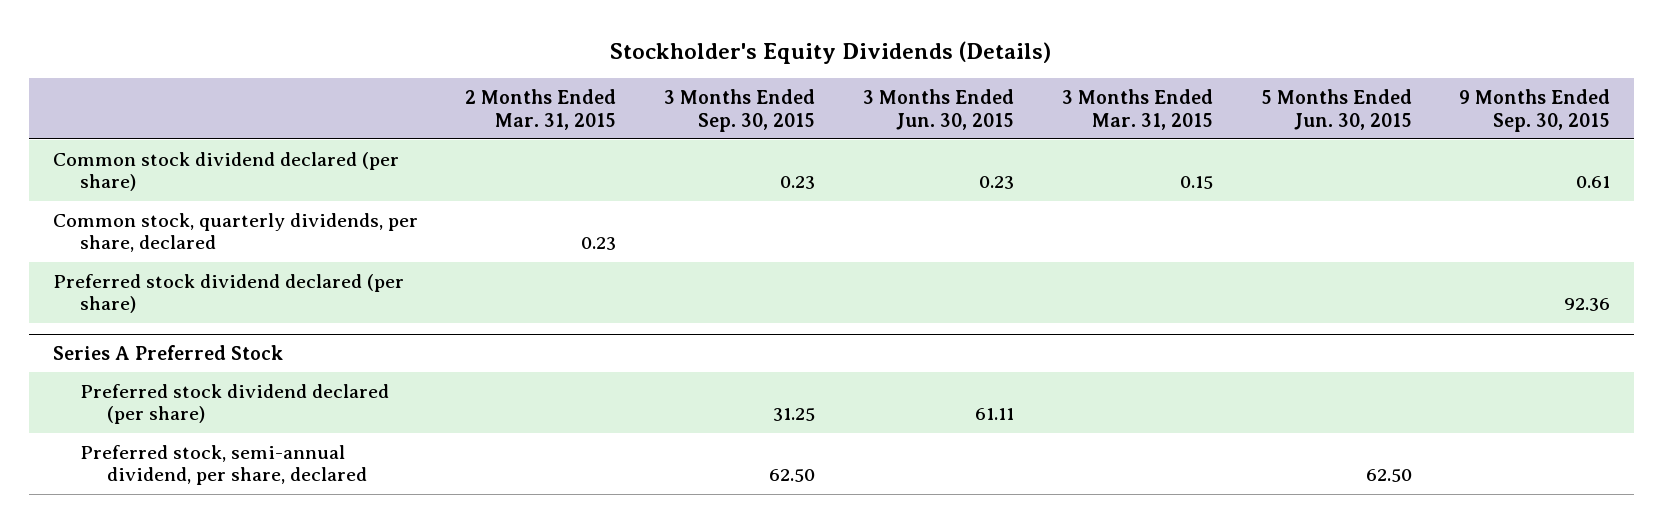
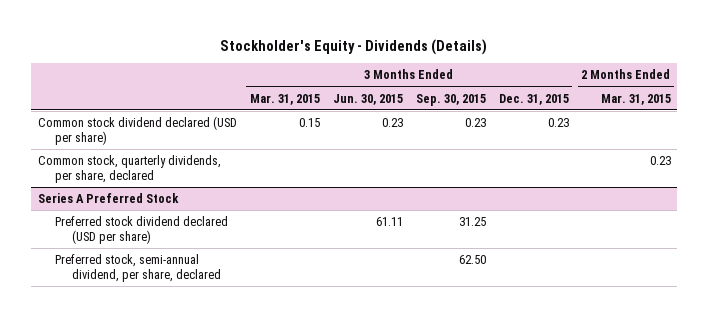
- Stockholder's Equity Dividends (Details)
+ Stockholder's Equity - Dividends (Details)
- | 2 Months Ended Mar. 31, 2015 | 3 Months Ended Sep. 30, 2015 | 3 Months Ended Jun. 30, 2015 | 3 Months Ended Mar. 31, 2015 | 5 Months Ended Jun. 30, 2015 | 9 Months Ended Sep. 30, 2015
+ | 3 Months Ended Mar. 31, 2015 | 3 Months Ended Jun. 30, 2015 | 3 Months Ended Sep. 30, 2015 | 3 Months Ended Dec. 31, 2015 | 2 Months Ended Mar. 31, 2015
- Common stock dividend declared (per share) | | 0.23 | 0.23 | 0.15 | | 0.61
+ Common stock dividend declared (USD per share) | 0.15 | 0.23 | 0.23 | 0.23 |
- Preferred stock dividend declared (per share) | | | | | | 92.36
@ Series A Preferred Stock
- Preferred stock dividend declared (per share) | | 31.25 | 61.11 | | |
+ Preferred stock dividend declared (USD per share) | | 61.11 | 31.25 | |

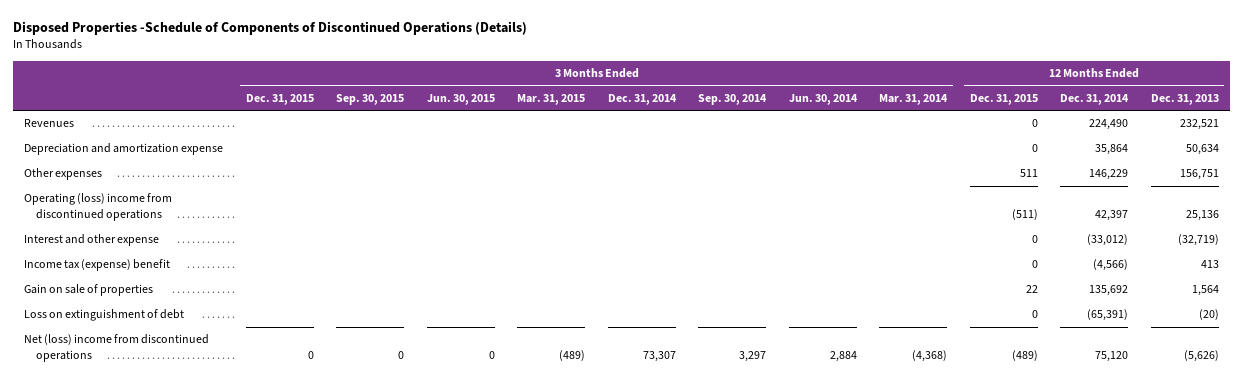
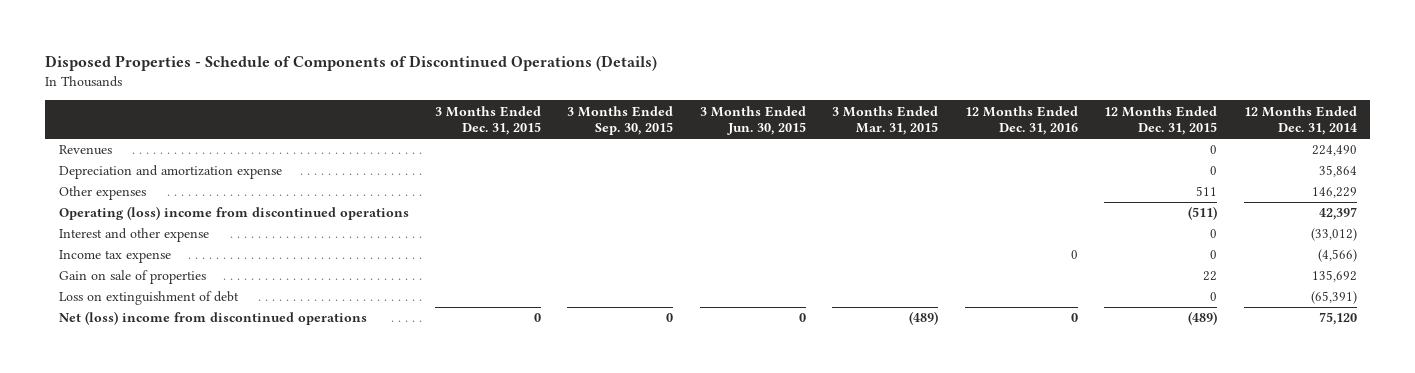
- Disposed Properties -Schedule of Components of Discontinued Operations (Details)
+ Disposed Properties - Schedule of Components of Discontinued Operations (Details)
- | 3 Months Ended Dec. 31, 2015 | 3 Months Ended Sep. 30, 2015 | 3 Months Ended Jun. 30, 2015 | 3 Months Ended Mar. 31, 2015 | 3 Months Ended Dec. 31, 2014 | 3 Months Ended Sep. 30, 2014 | 3 Months Ended Jun. 30, 2014 | 3 Months Ended Mar. 31, 2014 | 12 Months Ended Dec. 31, 2015 | 12 Months Ended Dec. 31, 2014 | 12 Months Ended Dec. 31, 2013
+ | 3 Months Ended Dec. 31, 2015 | 3 Months Ended Sep. 30, 2015 | 3 Months Ended Jun. 30, 2015 | 3 Months Ended Mar. 31, 2015 | 12 Months Ended Dec. 31, 2016 | 12 Months Ended Dec. 31, 2015 | 12 Months Ended Dec. 31, 2014
- Income tax (expense) benefit | | | | | | | | | 0 | (4,566) | 413
+ Income tax expense | | | | | 0 | 0 | (4,566)

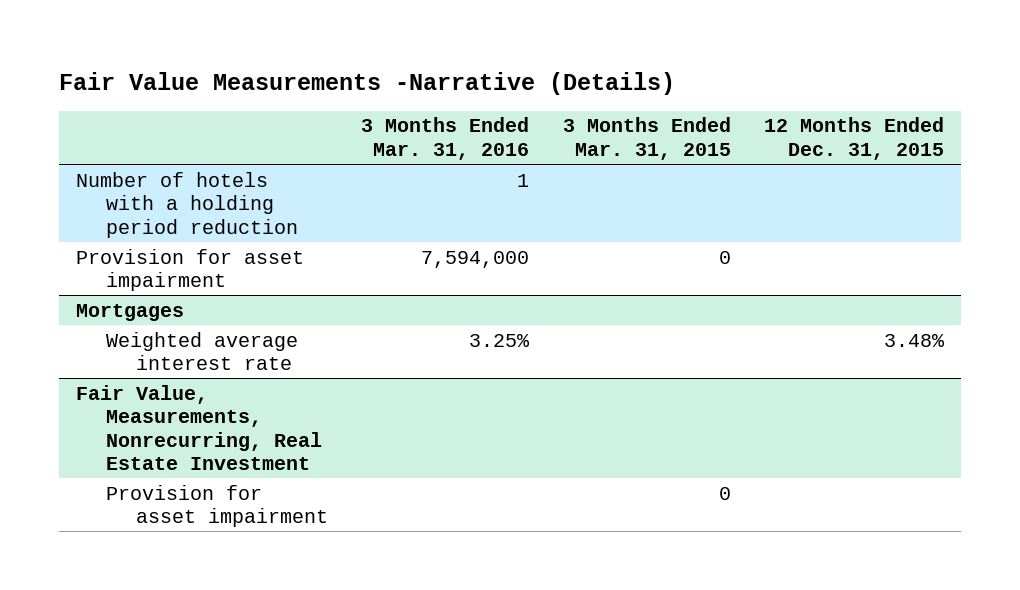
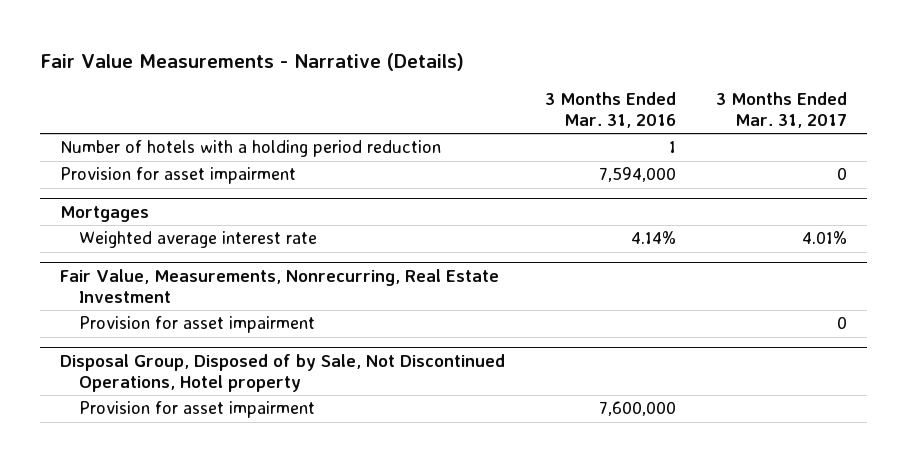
- Fair Value Measurements -Narrative (Details)
+ Fair Value Measurements - Narrative (Details)
- | 3 Months Ended Mar. 31, 2016 | 3 Months Ended Mar. 31, 2015 | 12 Months Ended Dec. 31, 2015
+ | 3 Months Ended Mar. 31, 2016 | 3 Months Ended Mar. 31, 2017
@ Mortgages
- Weighted average interest rate | 3.25% | | 3.48%
+ Weighted average interest rate | 4.14% | 4.01%
+ Disposal Group, Disposed of by Sale, Not Discontinued Operations, Hotel property
+ Provision for asset impairment | 7,600,000 |

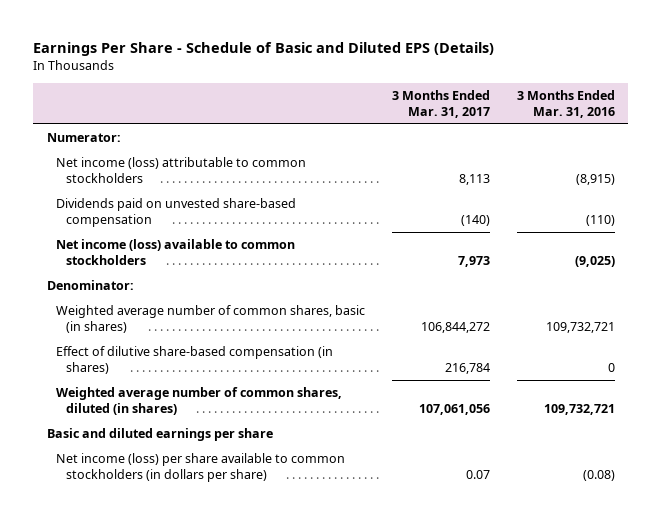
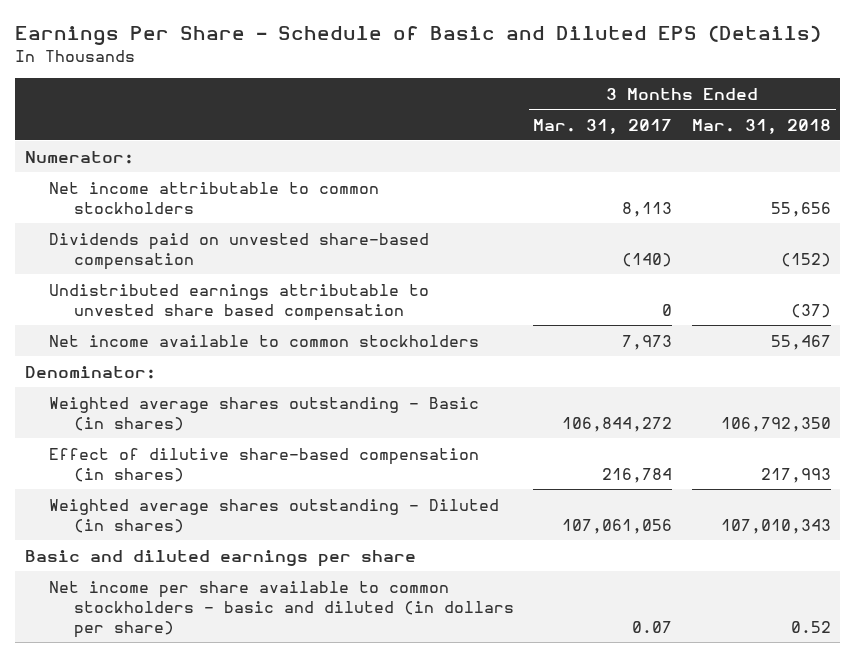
- | 3 Months Ended Mar. 31, 2017 | 3 Months Ended Mar. 31, 2016
+ | 3 Months Ended Mar. 31, 2017 | 3 Months Ended Mar. 31, 2018
- Net income (loss) attributable to common stockholders | 8,113 | (8,915)
+ Net income attributable to common stockholders | 8,113 | 55,656
- Net income (loss) available to common stockholders | 7,973 | (9,025)
+ Undistributed earnings attributable to unvested share based compensation | 0 | (37)
+ Net income available to common stockholders | 7,973 | 55,467
- Weighted average number of common shares, basic (in shares) | 106,844,272 | 109,732,721
+ Weighted average shares outstanding - Basic (in shares) | 106,844,272 | 106,792,350
- Weighted average number of common shares, diluted (in shares) | 107,061,056 | 109,732,721
+ Weighted average shares outstanding - Diluted (in shares) | 107,061,056 | 107,010,343
- Net income (loss) per share available to common stockholders (in dollars per share) | 0.07 | (0.08)
+ Net income per share available to common stockholders - basic and diluted (in dollars per share) | 0.07 | 0.52

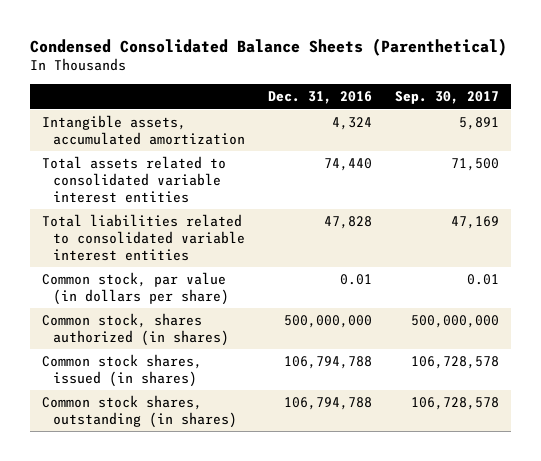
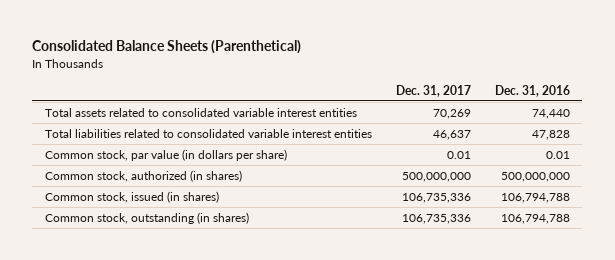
- Condensed Consolidated Balance Sheets (Parenthetical)
+ Consolidated Balance Sheets (Parenthetical)
- | Dec. 31, 2016 | Sep. 30, 2017
+ | Dec. 31, 2017 | Dec. 31, 2016
- Intangible assets, accumulated amortization | 4,324 | 5,891
- Common stock, shares authorized (in shares) | 500,000,000 | 500,000,000
- Common stock shares, issued (in shares) | 106,794,788 | 106,728,578
- Common stock shares, outstanding (in shares) | 106,794,788 | 106,728,578
+ Common stock, authorized (in shares) | 500,000,000 | 500,000,000
+ Common stock, issued (in shares) | 106,735,336 | 106,794,788
+ Common stock, outstanding (in shares) | 106,735,336 | 106,794,788

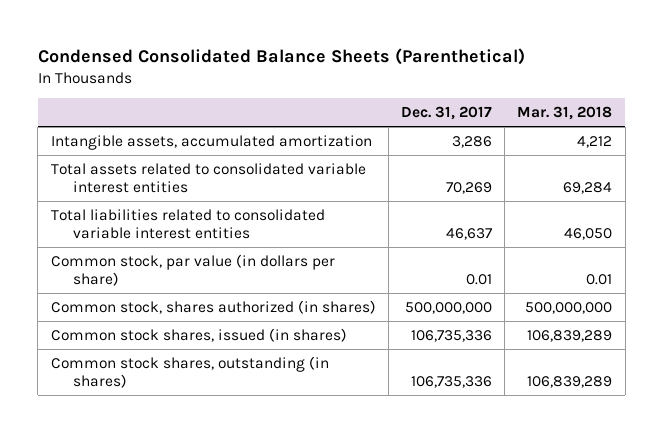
- Consolidated Balance Sheets (Parenthetical)
+ Condensed Consolidated Balance Sheets (Parenthetical)
- | Dec. 31, 2017 | Dec. 31, 2016
+ | Dec. 31, 2017 | Mar. 31, 2018
+ Intangible assets, accumulated amortization | 3,286 | 4,212
- Common stock, authorized (in shares) | 500,000,000 | 500,000,000
- Common stock, issued (in shares) | 106,735,336 | 106,794,788
- Common stock, outstanding (in shares) | 106,735,336 | 106,794,788
+ Common stock, shares authorized (in shares) | 500,000,000 | 500,000,000
+ Common stock shares, issued (in shares) | 106,735,336 | 106,839,289
+ Common stock shares, outstanding (in shares) | 106,735,336 | 106,839,289

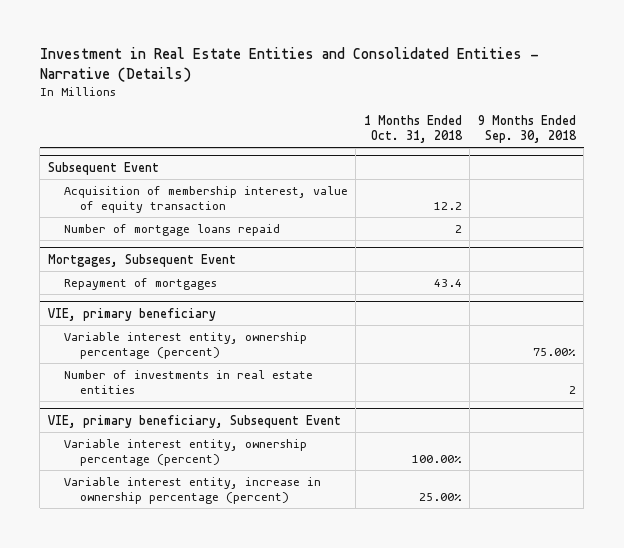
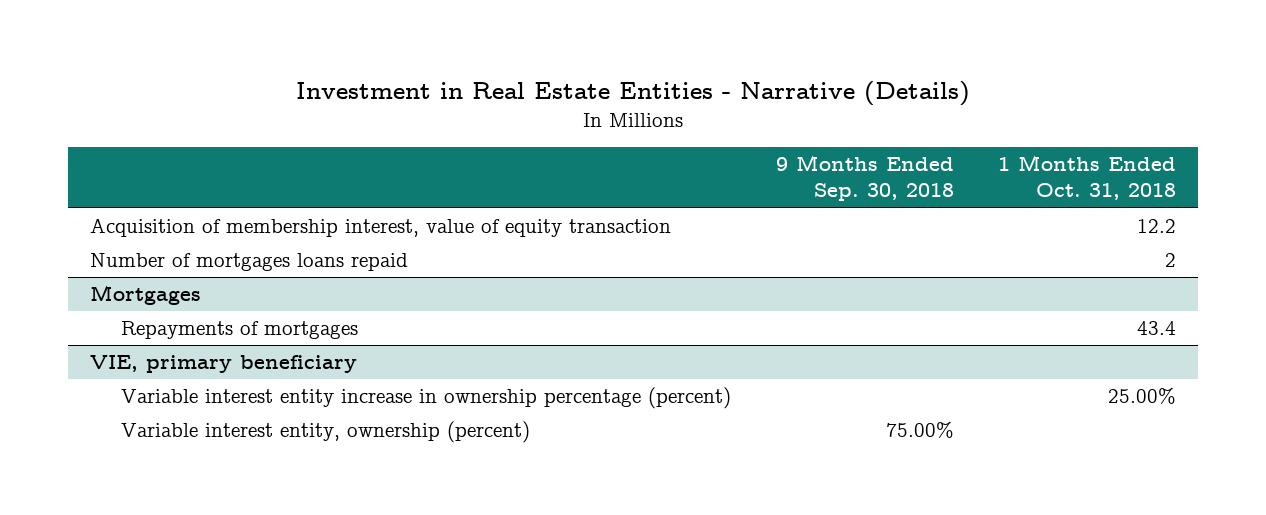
- Investment in Real Estate Entities and Consolidated Entities - Narrative (Details)
+ Investment in Real Estate Entities - Narrative (Details)
- | 1 Months Ended Oct. 31, 2018 | 9 Months Ended Sep. 30, 2018
+ | 9 Months Ended Sep. 30, 2018 | 1 Months Ended Oct. 31, 2018
- Subsequent Event
- Number of mortgage loans repaid | 2 |
- Mortgages, Subsequent Event
- Repayment of mortgages | 43.4 |
+ Number of mortgages loans repaid | | 2
+ Mortgages
+ Repayments of mortgages | | 43.4
@ VIE, primary beneficiary
- Variable interest entity, ownership percentage (percent) | | 75.00%
- Number of investments in real estate entities | | 2
- VIE, primary beneficiary, Subsequent Event
- Variable interest entity, ownership percentage (percent) | 100.00% |
- Variable interest entity, increase in ownership percentage (percent) | 25.00% |
@ VIE, primary beneficiary
+ Variable interest entity increase in ownership percentage (percent) | | 25.00%
+ Variable interest entity, ownership (percent) | 75.00% |

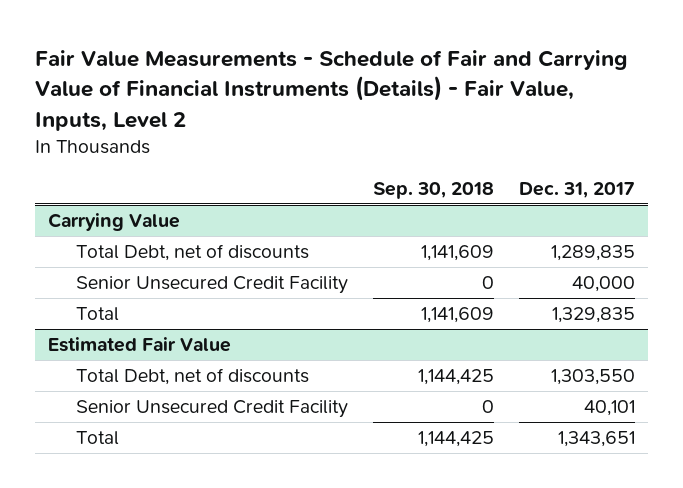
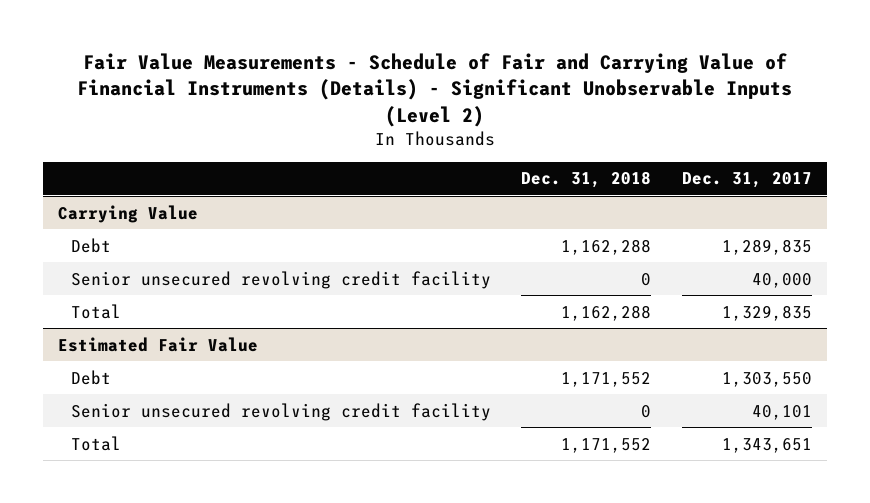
- Fair Value Measurements - Schedule of Fair and Carrying Value of Financial Instruments (Details) - Fair Value, Inputs, Level 2
+ Fair Value Measurements - Schedule of Fair and Carrying Value of Financial Instruments (Details) - Significant Unobservable Inputs (Level 2)
- | Sep. 30, 2018 | Dec. 31, 2017
+ | Dec. 31, 2018 | Dec. 31, 2017
@ Carrying Value
- Total Debt, net of discounts | 1,141,609 | 1,289,835
- Senior Unsecured Credit Facility | 0 | 40,000
+ Debt | 1,162,288 | 1,289,835
+ Senior unsecured revolving credit facility | 0 | 40,000
@ Estimated Fair Value
- Total Debt, net of discounts | 1,144,425 | 1,303,550
- Senior Unsecured Credit Facility | 0 | 40,101
+ Debt | 1,171,552 | 1,303,550
+ Senior unsecured revolving credit facility | 0 | 40,101

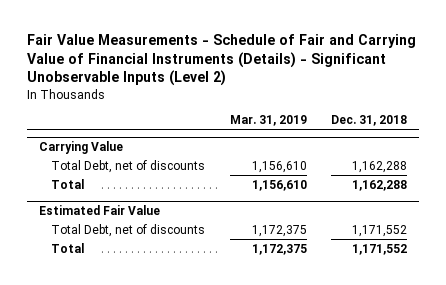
- | Dec. 31, 2018 | Dec. 31, 2017
+ | Mar. 31, 2019 | Dec. 31, 2018
@ Carrying Value
- Debt | 1,162,288 | 1,289,835
- Senior unsecured revolving credit facility | 0 | 40,000
+ Total Debt, net of discounts | 1,156,610 | 1,162,288
@ Estimated Fair Value
- Debt | 1,171,552 | 1,303,550
- Senior unsecured revolving credit facility | 0 | 40,101
+ Total Debt, net of discounts | 1,172,375 | 1,171,552

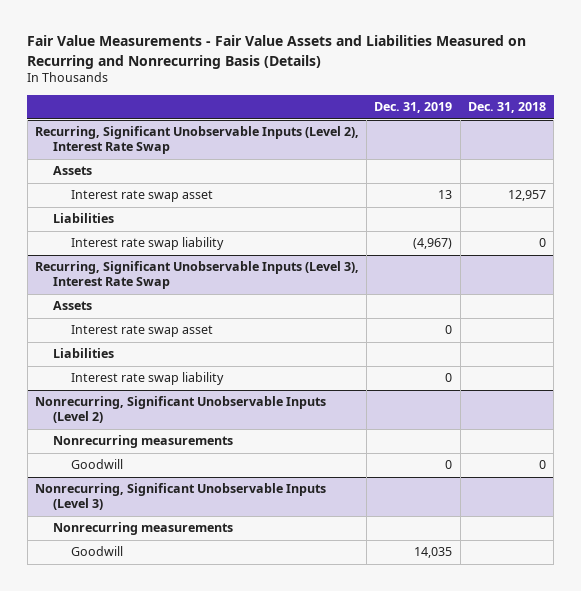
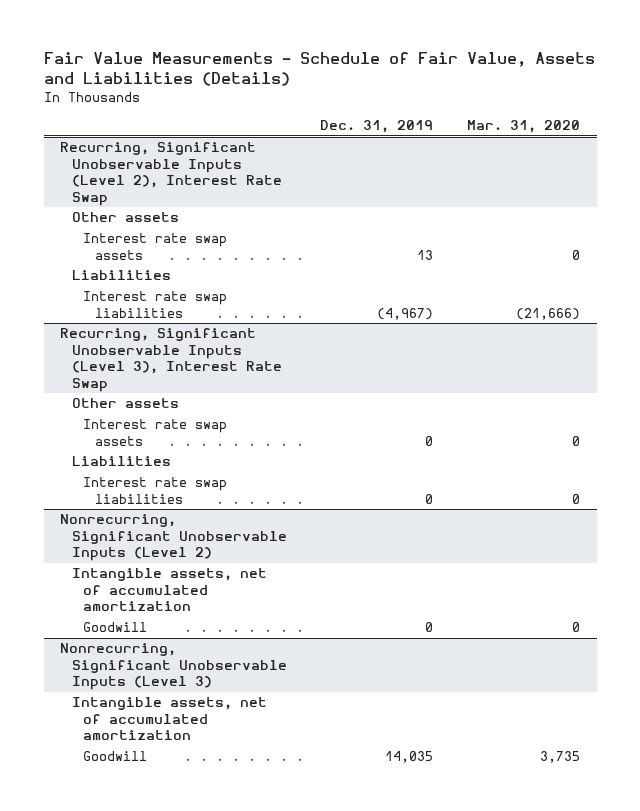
- Fair Value Measurements - Fair Value Assets and Liabilities Measured on Recurring and Nonrecurring Basis (Details)
+ Fair Value Measurements - Schedule of Fair Value, Assets and Liabilities (Details)
- | Dec. 31, 2019 | Dec. 31, 2018
+ | Dec. 31, 2019 | Mar. 31, 2020
@ Recurring, Significant Unobservable Inputs (Level 2), Interest Rate Swap
- Assets
- Interest rate swap asset | 13 | 12,957
+ Other assets
+ Interest rate swap assets | 13 | 0
- Interest rate swap liability | (4,967) | 0
+ Interest rate swap liabilities | (4,967) | (21,666)
@ Recurring, Significant Unobservable Inputs (Level 3), Interest Rate Swap
- Assets
- Interest rate swap asset | 0 |
+ Other assets
+ Interest rate swap assets | 0 | 0
- Interest rate swap liability | 0 |
+ Interest rate swap liabilities | 0 | 0
@ Nonrecurring, Significant Unobservable Inputs (Level 2)
- Nonrecurring measurements
+ Intangible assets, net of accumulated amortization
@ Nonrecurring, Significant Unobservable Inputs (Level 3)
- Nonrecurring measurements
+ Intangible assets, net of accumulated amortization

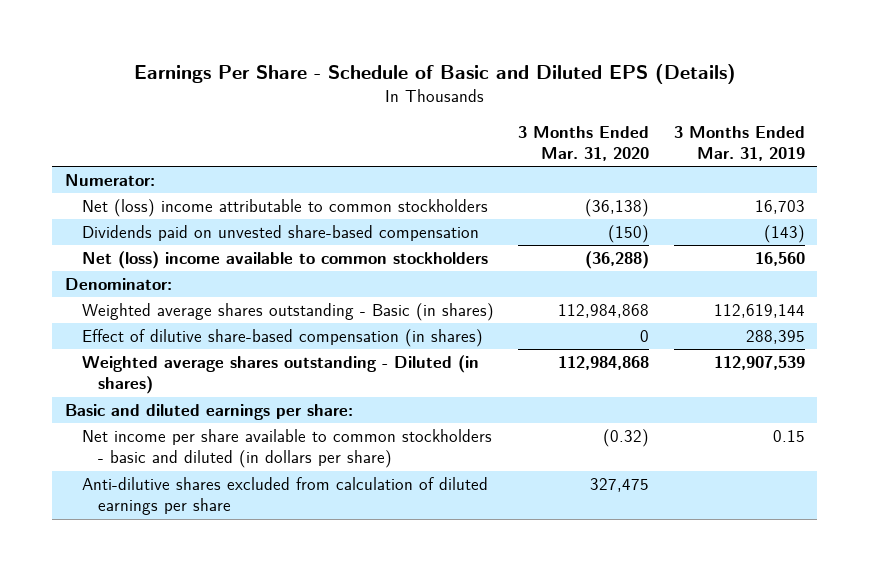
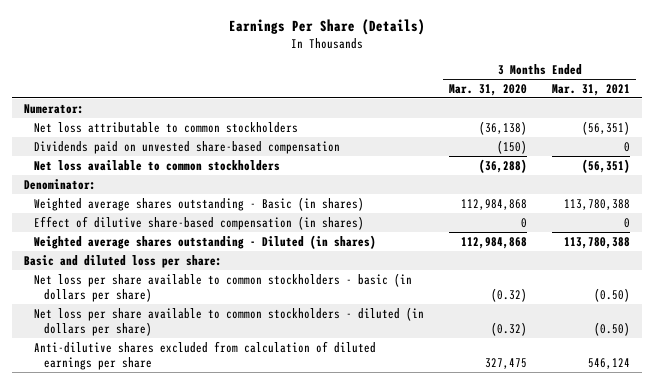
- Earnings Per Share - Schedule of Basic and Diluted EPS (Details)
+ Earnings Per Share (Details)
- | 3 Months Ended Mar. 31, 2020 | 3 Months Ended Mar. 31, 2019
+ | 3 Months Ended Mar. 31, 2020 | 3 Months Ended Mar. 31, 2021
- Net (loss) income attributable to common stockholders | (36,138) | 16,703
+ Net loss attributable to common stockholders | (36,138) | (56,351)
- Net (loss) income available to common stockholders | (36,288) | 16,560
+ Net loss available to common stockholders | (36,288) | (56,351)
- Basic and diluted earnings per share:
- Net income per share available to common stockholders - basic and diluted (in dollars per share) | (0.32) | 0.15
+ Basic and diluted loss per share:
+ Net loss per share available to common stockholders - basic (in dollars per share) | (0.32) | (0.50)
+ Net loss per share available to common stockholders - diluted (in dollars per share) | (0.32) | (0.50)

